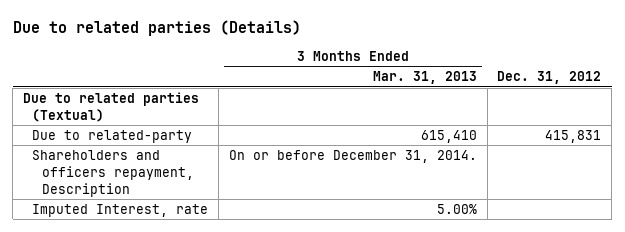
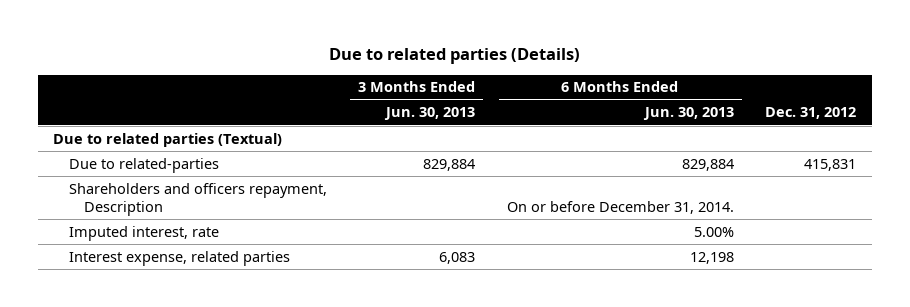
- | 3 Months Ended Mar. 31, 2013 | Dec. 31, 2012
+ | 3 Months Ended Jun. 30, 2013 | 6 Months Ended Jun. 30, 2013 | Dec. 31, 2012
- Due to related-party | 615,410 | 415,831
+ Due to related-parties | 829,884 | 829,884 | 415,831
- Imputed Interest, rate | 5.00% |
+ Imputed interest, rate | | 5.00% |
+ Interest expense, related parties | 6,083 | 12,198 |

